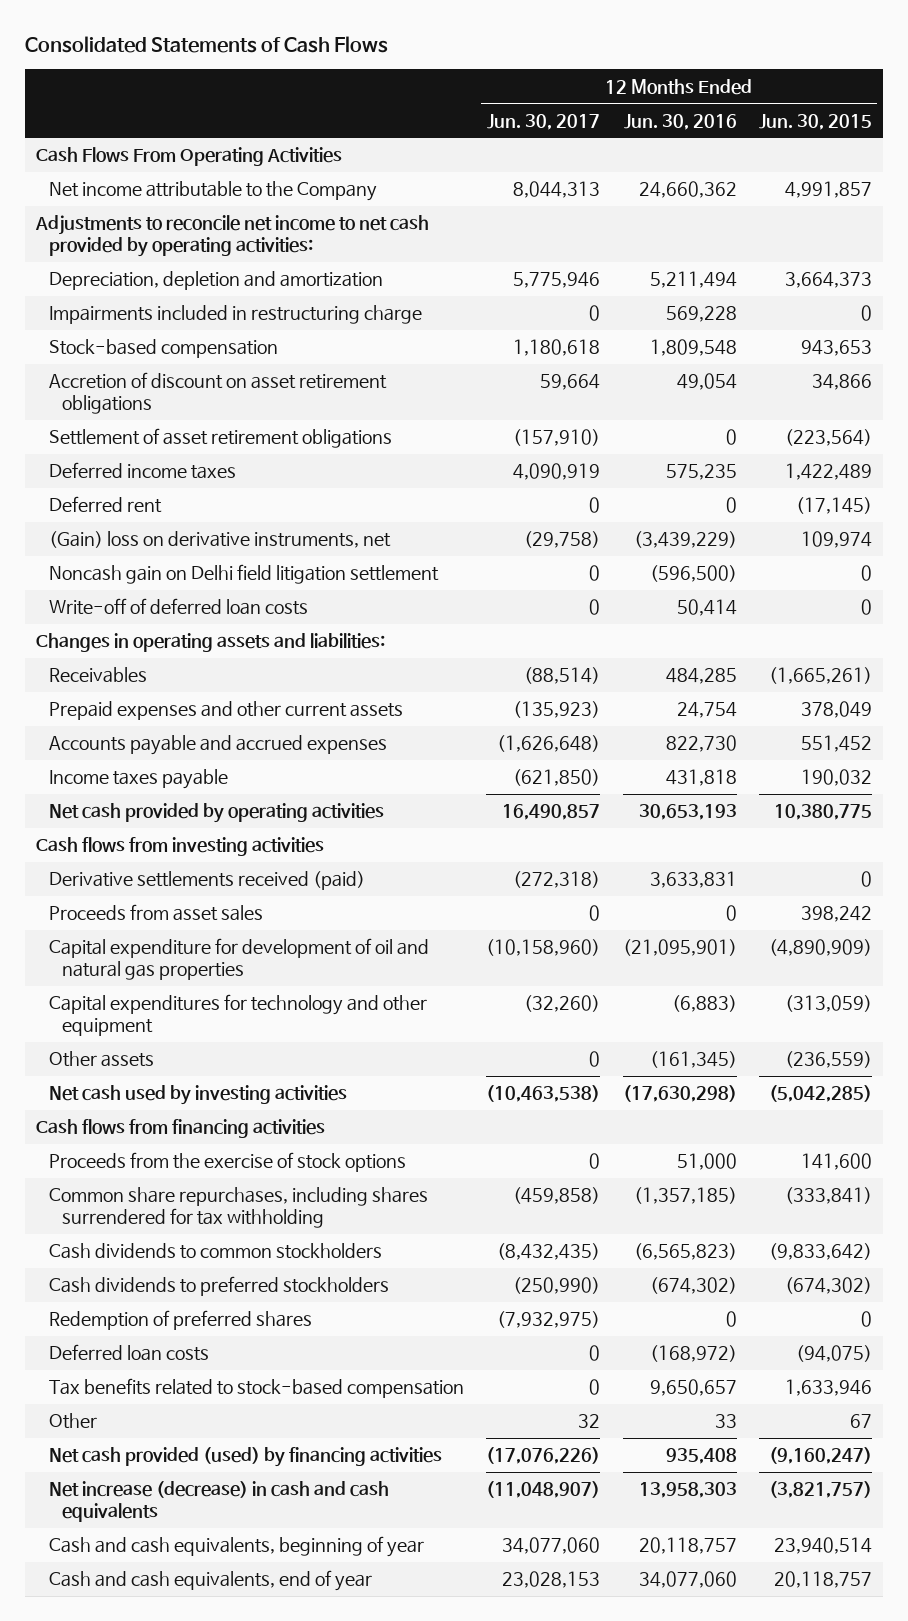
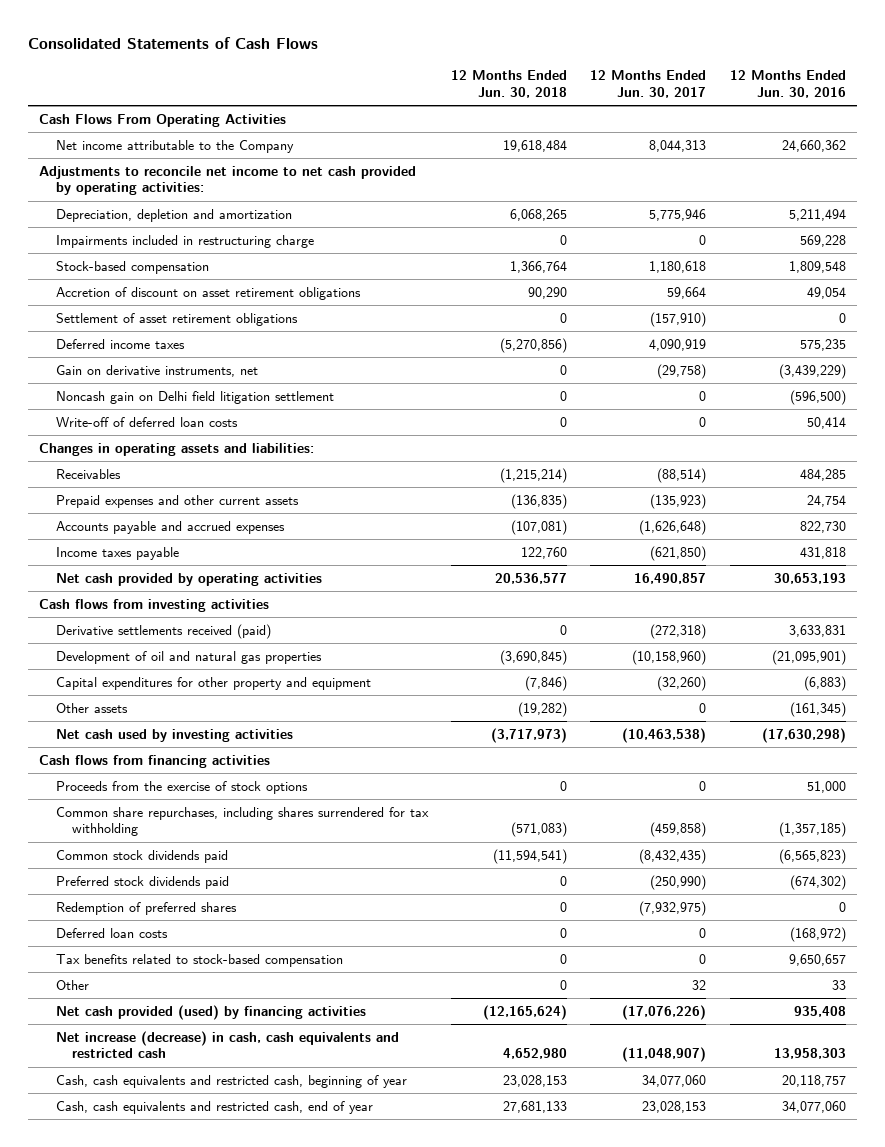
- | 12 Months Ended Jun. 30, 2017 | 12 Months Ended Jun. 30, 2016 | 12 Months Ended Jun. 30, 2015
+ | 12 Months Ended Jun. 30, 2018 | 12 Months Ended Jun. 30, 2017 | 12 Months Ended Jun. 30, 2016
- Deferred rent | 0 | 0 | (17,145)
- (Gain) loss on derivative instruments, net | (29,758) | (3,439,229) | 109,974
+ Gain on derivative instruments, net | 0 | (29,758) | (3,439,229)
- Proceeds from asset sales | 0 | 0 | 398,242
- Capital expenditure for development of oil and natural gas properties | (10,158,960) | (21,095,901) | (4,890,909)
- Capital expenditures for technology and other equipment | (32,260) | (6,883) | (313,059)
+ Development of oil and natural gas properties | (3,690,845) | (10,158,960) | (21,095,901)
+ Capital expenditures for other property and equipment | (7,846) | (32,260) | (6,883)
- Cash dividends to common stockholders | (8,432,435) | (6,565,823) | (9,833,642)
- Cash dividends to preferred stockholders | (250,990) | (674,302) | (674,302)
+ Common stock dividends paid | (11,594,541) | (8,432,435) | (6,565,823)
+ Preferred stock dividends paid | 0 | (250,990) | (674,302)
- Net increase (decrease) in cash and cash equivalents | (11,048,907) | 13,958,303 | (3,821,757)
- Cash and cash equivalents, beginning of year | 34,077,060 | 20,118,757 | 23,940,514
- Cash and cash equivalents, end of year | 23,028,153 | 34,077,060 | 20,118,757
+ Net increase (decrease) in cash, cash equivalents and restricted cash | 4,652,980 | (11,048,907) | 13,958,303
+ Cash, cash equivalents and restricted cash, beginning of year | 23,028,153 | 34,077,060 | 20,118,757
+ Cash, cash equivalents and restricted cash, end of year | 27,681,133 | 23,028,153 | 34,077,060

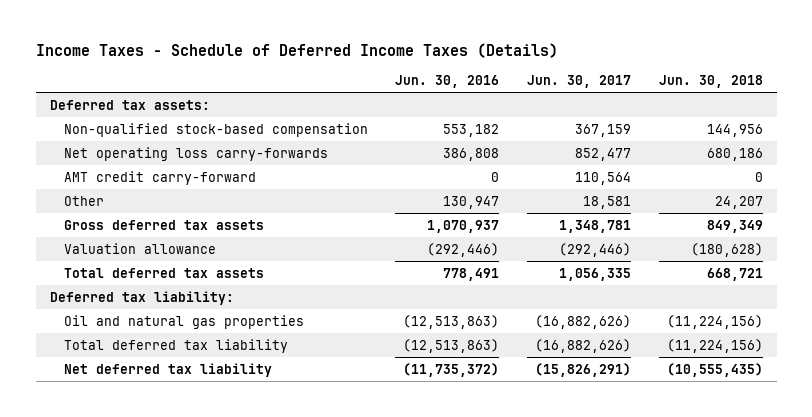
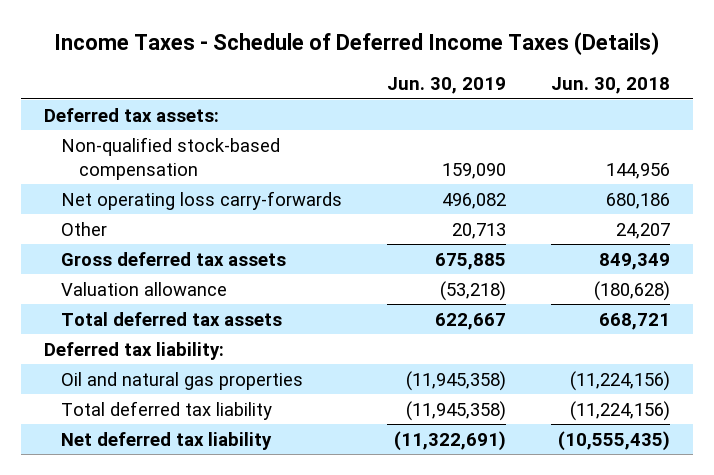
- | Jun. 30, 2016 | Jun. 30, 2017 | Jun. 30, 2018
+ | Jun. 30, 2019 | Jun. 30, 2018
- AMT credit carry-forward | 0 | 110,564 | 0

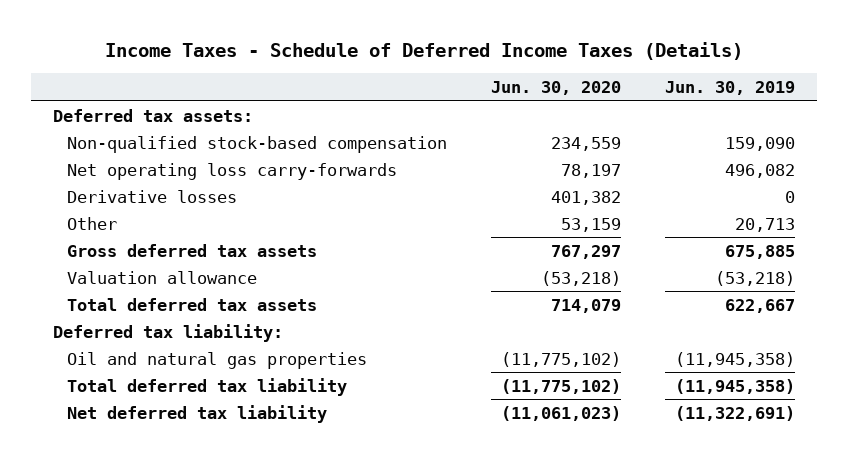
- | Jun. 30, 2019 | Jun. 30, 2018
+ | Jun. 30, 2020 | Jun. 30, 2019
+ Derivative losses | 401,382 | 0

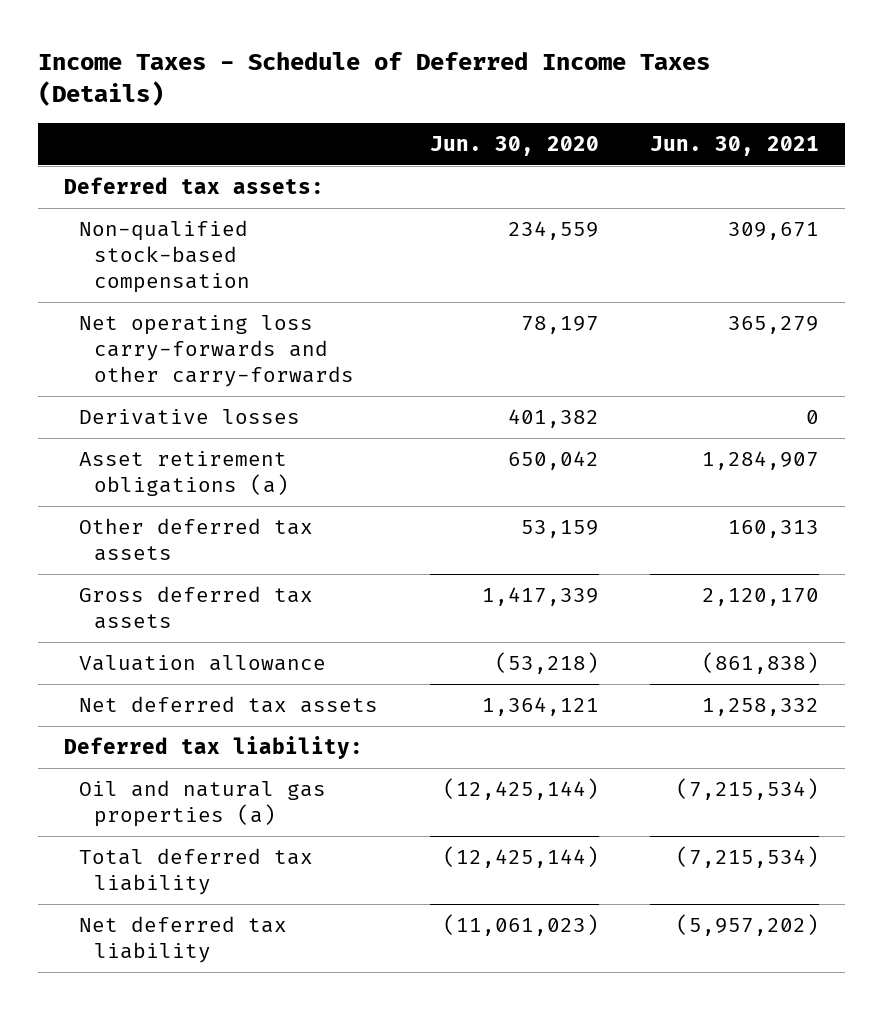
- | Jun. 30, 2020 | Jun. 30, 2019
+ | Jun. 30, 2020 | Jun. 30, 2021
- Net operating loss carry-forwards | 78,197 | 496,082
+ Net operating loss carry-forwards and other carry-forwards | 78,197 | 365,279
- Other | 53,159 | 20,713
- Gross deferred tax assets | 767,297 | 675,885
+ Asset retirement obligations (a) | 650,042 | 1,284,907
+ Other deferred tax assets | 53,159 | 160,313
+ Gross deferred tax assets | 1,417,339 | 2,120,170
- Total deferred tax assets | 714,079 | 622,667
+ Net deferred tax assets | 1,364,121 | 1,258,332
- Oil and natural gas properties | (11,775,102) | (11,945,358)
- Total deferred tax liability | (11,775,102) | (11,945,358)
+ Oil and natural gas properties (a) | (12,425,144) | (7,215,534)
+ Total deferred tax liability | (12,425,144) | (7,215,534)

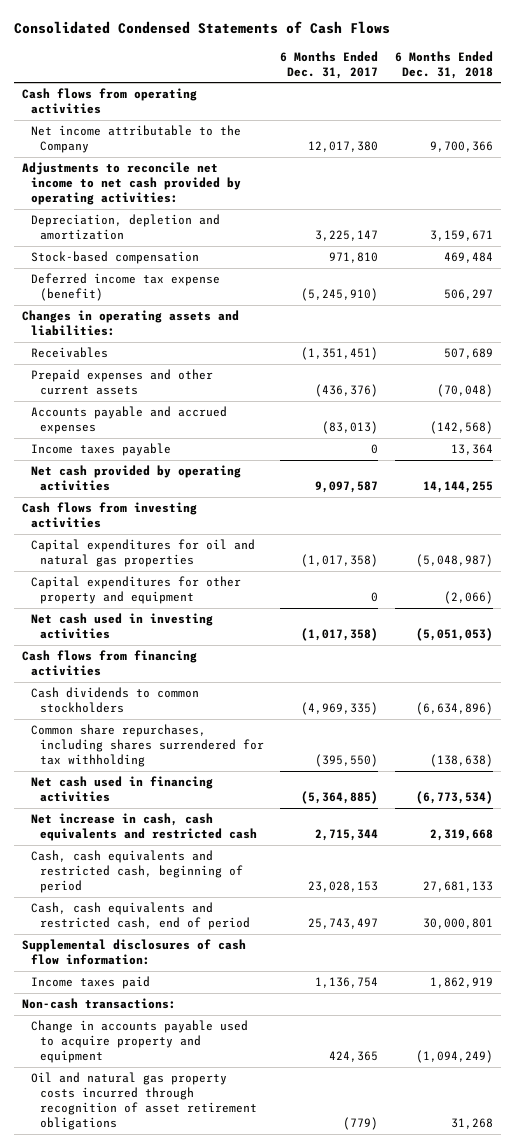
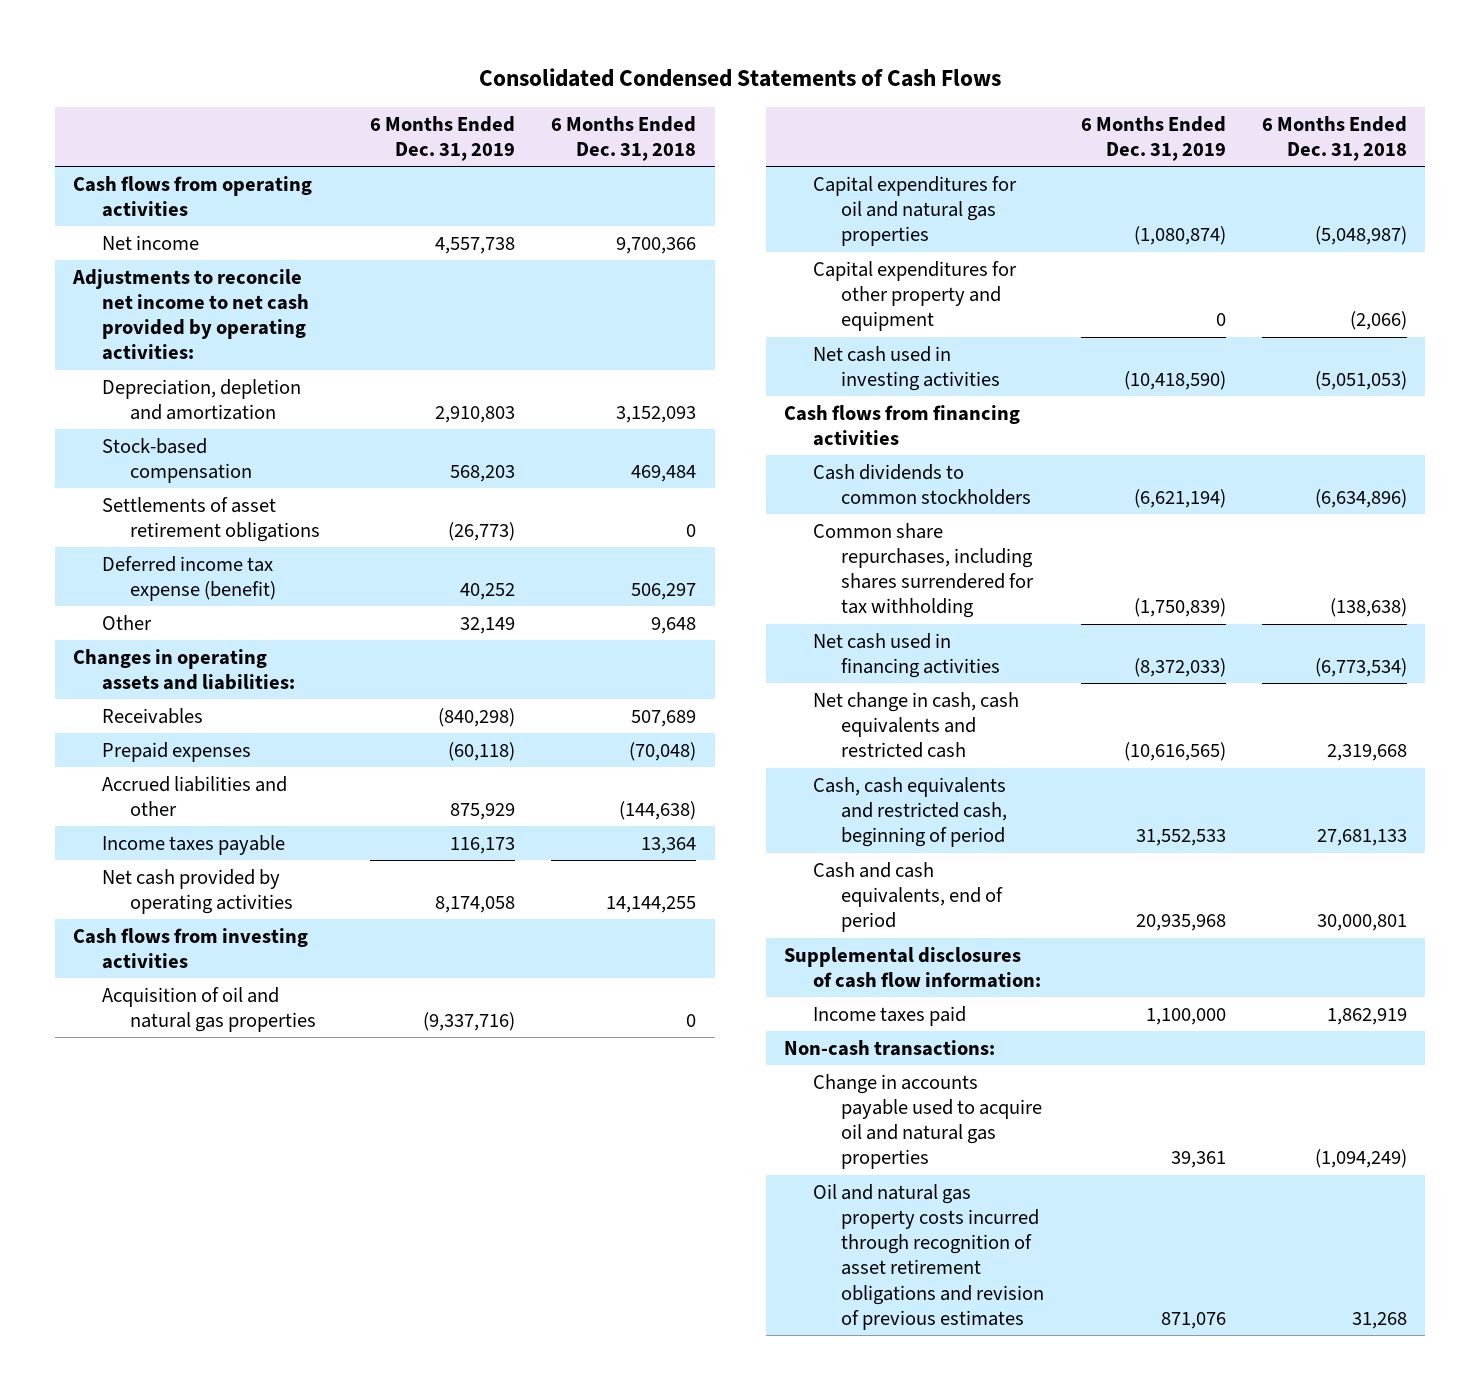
- | 6 Months Ended Dec. 31, 2017 | 6 Months Ended Dec. 31, 2018
+ | 6 Months Ended Dec. 31, 2019 | 6 Months Ended Dec. 31, 2018
- Net income attributable to the Company | 12,017,380 | 9,700,366
+ Net income | 4,557,738 | 9,700,366
- Depreciation, depletion and amortization | 3,225,147 | 3,159,671
+ Depreciation, depletion and amortization | 2,910,803 | 3,152,093
+ Settlements of asset retirement obligations | (26,773) | 0
+ Other | 32,149 | 9,648
- Prepaid expenses and other current assets | (436,376) | (70,048)
- Accounts payable and accrued expenses | (83,013) | (142,568)
+ Prepaid expenses | (60,118) | (70,048)
+ Accrued liabilities and other | 875,929 | (144,638)
+ Acquisition of oil and natural gas properties | (9,337,716) | 0
- Net increase in cash, cash equivalents and restricted cash | 2,715,344 | 2,319,668
+ Net change in cash, cash equivalents and restricted cash | (10,616,565) | 2,319,668
- Cash, cash equivalents and restricted cash, end of period | 25,743,497 | 30,000,801
+ Cash and cash equivalents, end of period | 20,935,968 | 30,000,801
- Change in accounts payable used to acquire property and equipment | 424,365 | (1,094,249)
- Oil and natural gas property costs incurred through recognition of asset retirement obligations | (779) | 31,268
+ Change in accounts payable used to acquire oil and natural gas properties | 39,361 | (1,094,249)
+ Oil and natural gas property costs incurred through recognition of asset retirement obligations and revision of previous estimates | 871,076 | 31,268

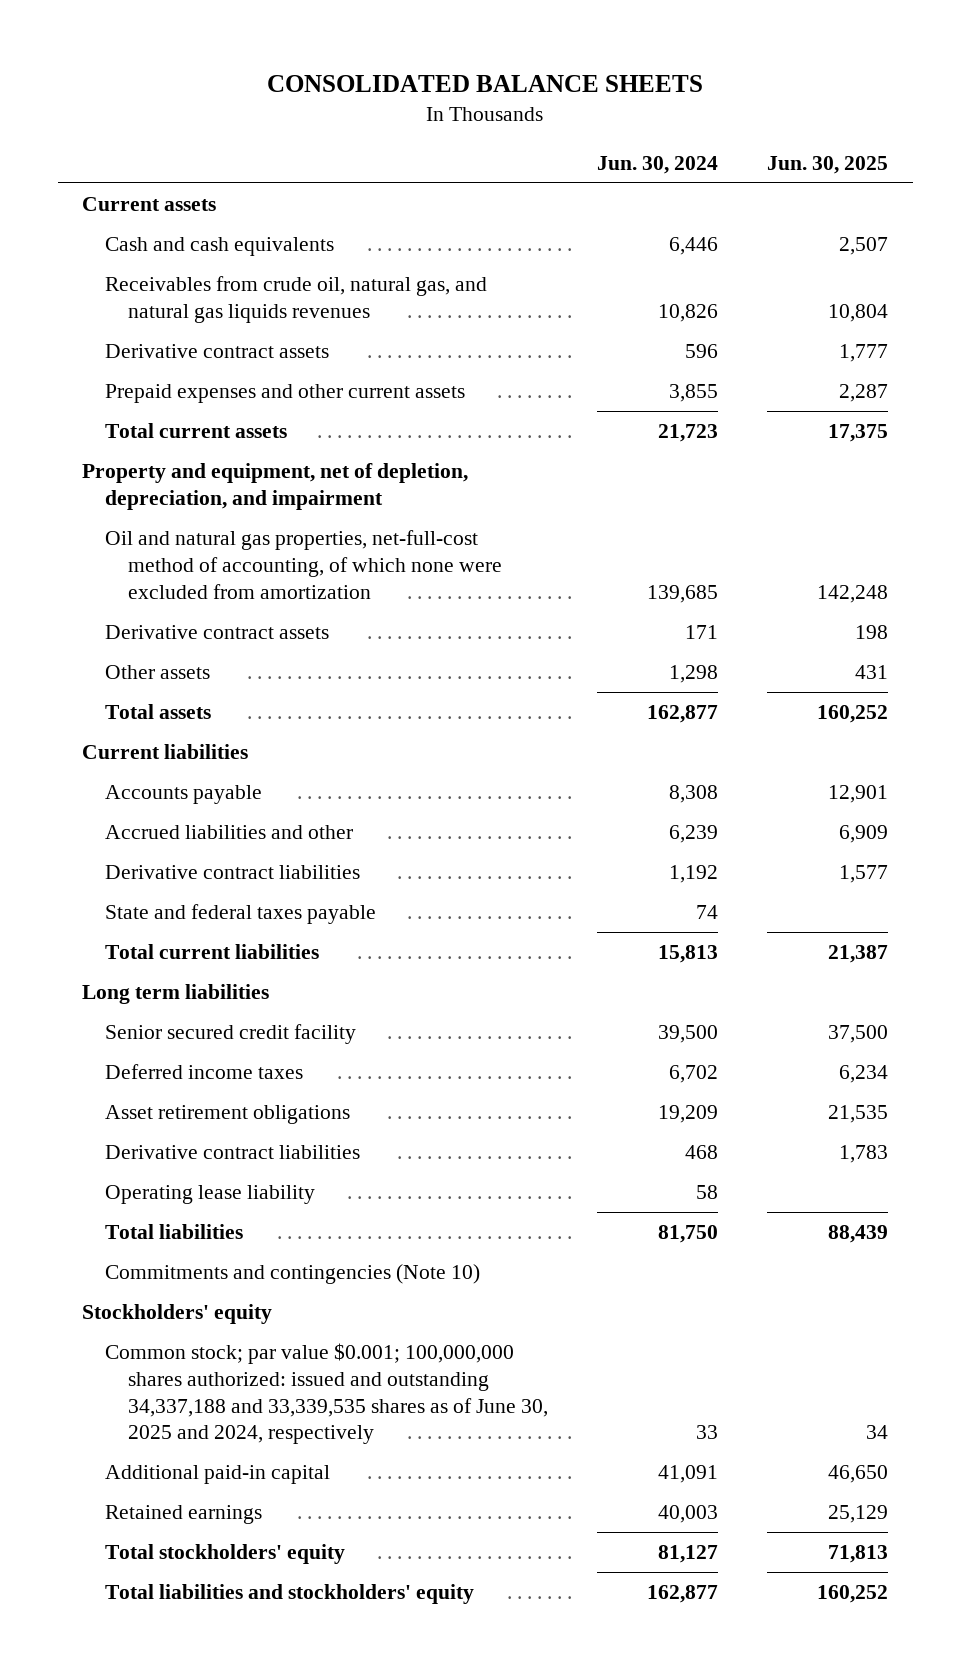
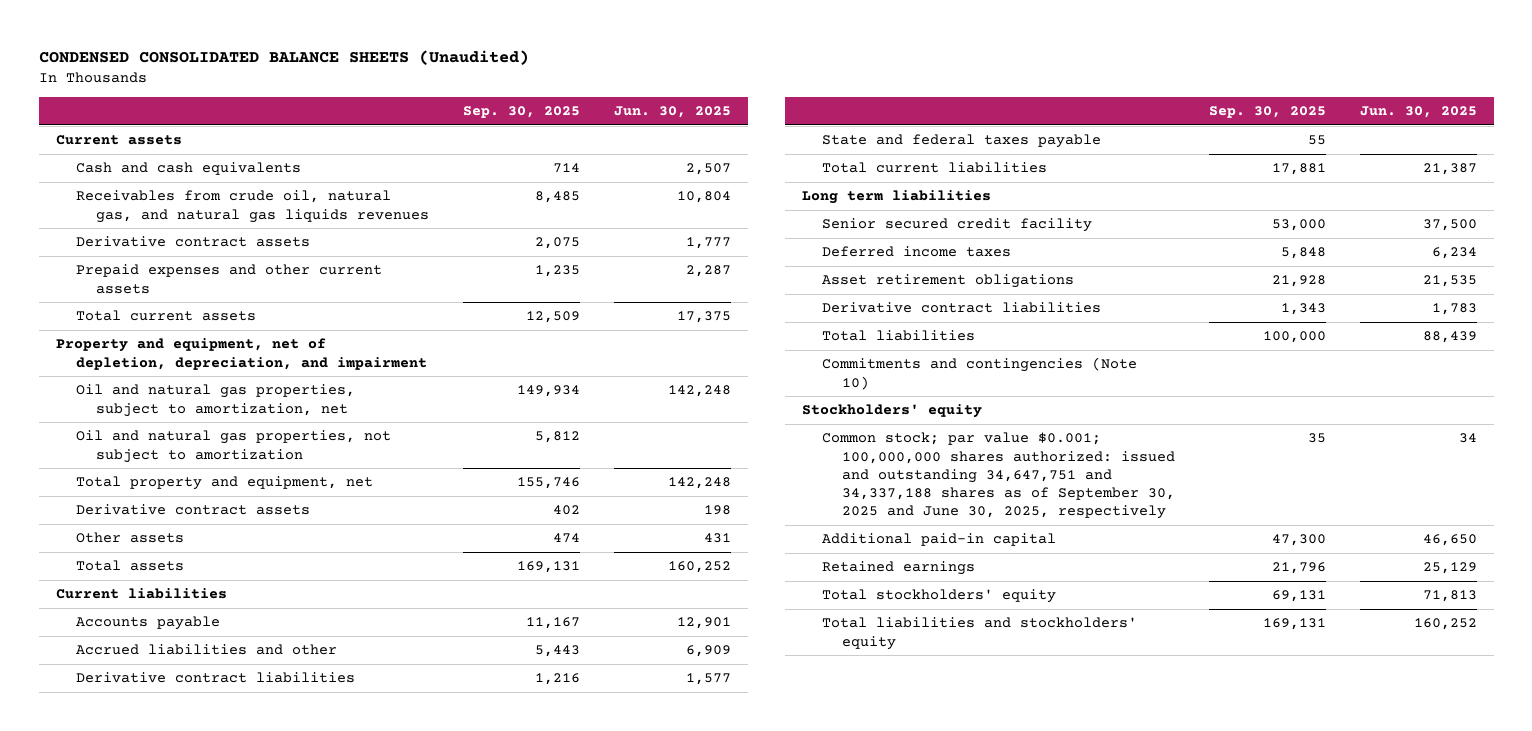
- CONSOLIDATED BALANCE SHEETS
+ CONDENSED CONSOLIDATED BALANCE SHEETS (Unaudited)
- | Jun. 30, 2024 | Jun. 30, 2025
+ | Sep. 30, 2025 | Jun. 30, 2025
- Oil and natural gas properties, net-full-cost method of accounting, of which none were excluded from amortization | 139,685 | 142,248
+ Oil and natural gas properties, subject to amortization, net | 149,934 | 142,248
+ Oil and natural gas properties, not subject to amortization | 5,812 |
+ Total property and equipment, net | 155,746 | 142,248
- Operating lease liability | 58 |
- Common stock; par value $0.001; 100,000,000 shares authorized: issued and outstanding 34,337,188 and 33,339,535 shares as of June 30, 2025 and 2024, respectively | 33 | 34
+ Common stock; par value $0.001; 100,000,000 shares authorized: issued and outstanding 34,647,751 and 34,337,188 shares as of September 30, 2025 and June 30, 2025, respectively | 35 | 34

